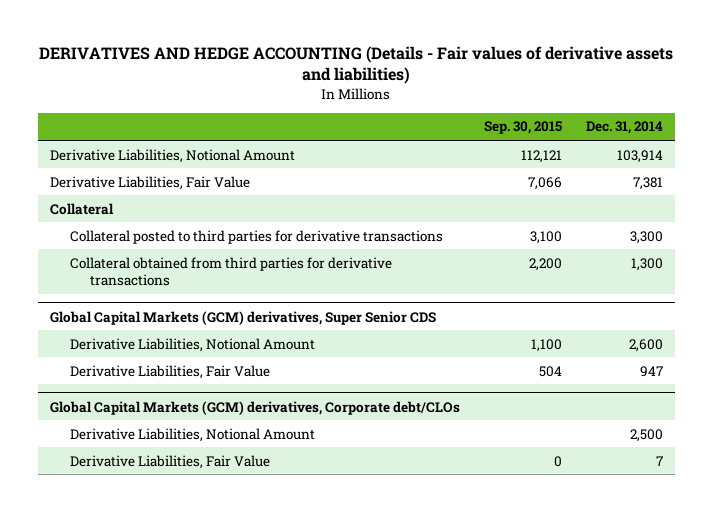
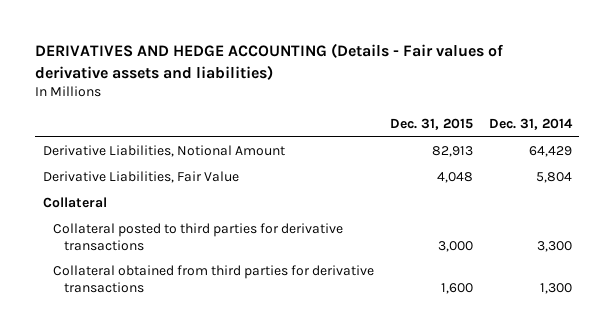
- | Sep. 30, 2015 | Dec. 31, 2014
+ | Dec. 31, 2015 | Dec. 31, 2014
- Derivative Liabilities, Notional Amount | 112,121 | 103,914
- Derivative Liabilities, Fair Value | 7,066 | 7,381
+ Derivative Liabilities, Notional Amount | 82,913 | 64,429
+ Derivative Liabilities, Fair Value | 4,048 | 5,804
- Global Capital Markets (GCM) derivatives, Super Senior CDS
- Derivative Liabilities, Notional Amount | 1,100 | 2,600
- Derivative Liabilities, Fair Value | 504 | 947
- Global Capital Markets (GCM) derivatives, Corporate debt/CLOs
- Derivative Liabilities, Notional Amount | | 2,500
- Derivative Liabilities, Fair Value | 0 | 7

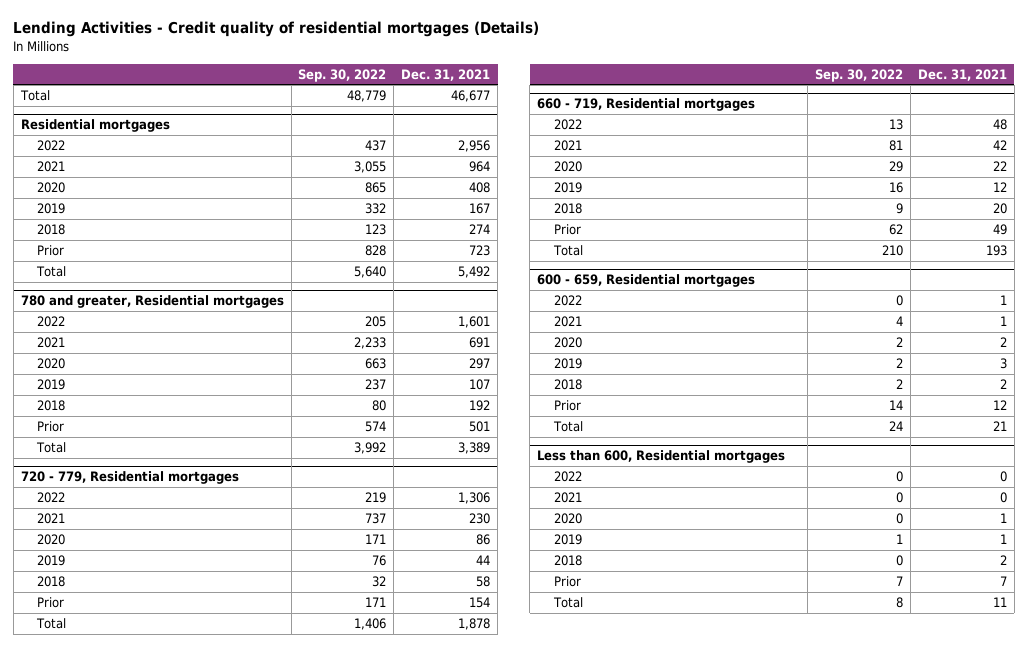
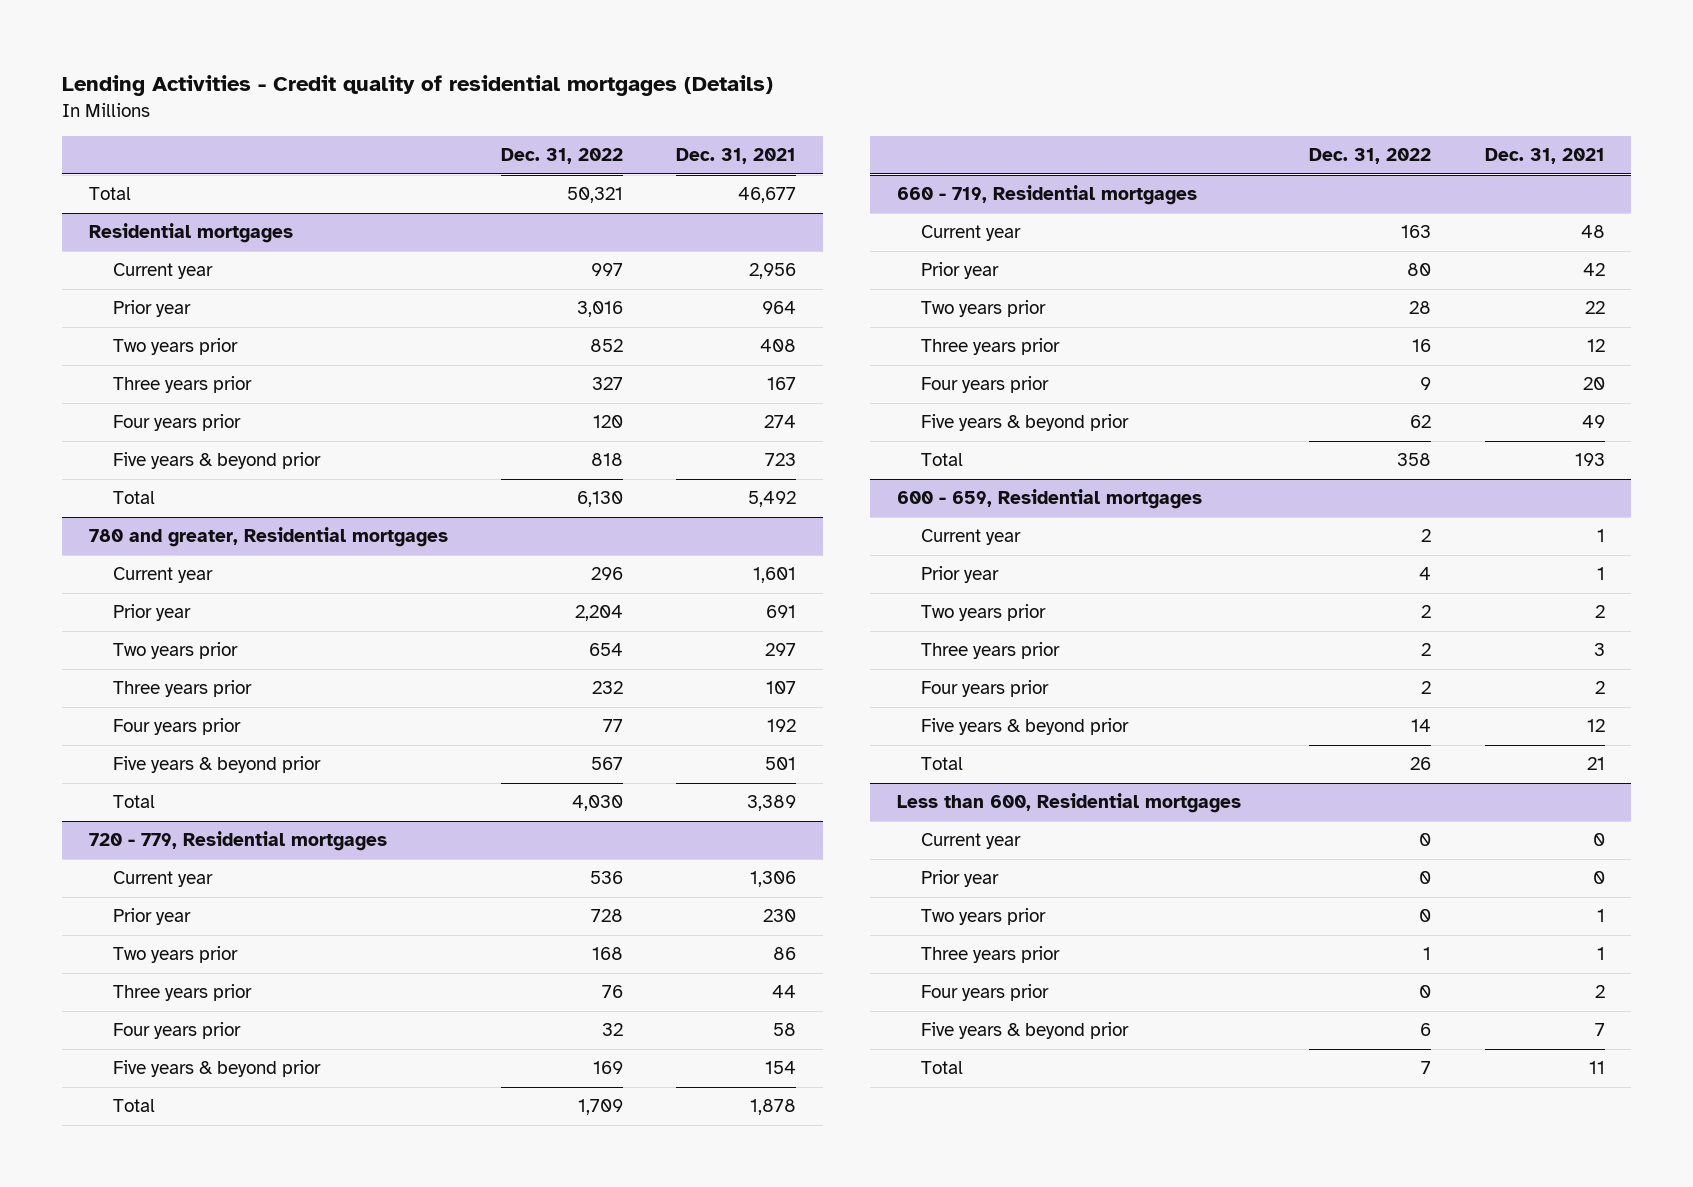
- | Sep. 30, 2022 | Dec. 31, 2021
+ | Dec. 31, 2022 | Dec. 31, 2021
@ Residential mortgages
- 2022 | 437 | 2,956
- 2021 | 3,055 | 964
- 2020 | 865 | 408
- 2019 | 332 | 167
- 2018 | 123 | 274
- Prior | 828 | 723
+ Current year | 997 | 2,956
+ Prior year | 3,016 | 964
+ Two years prior | 852 | 408
+ Three years prior | 327 | 167
+ Four years prior | 120 | 274
+ Five years & beyond prior | 818 | 723
@ 780 and greater, Residential mortgages
- 2022 | 205 | 1,601
- 2021 | 2,233 | 691
- 2020 | 663 | 297
- 2019 | 237 | 107
- 2018 | 80 | 192
- Prior | 574 | 501
+ Current year | 296 | 1,601
+ Prior year | 2,204 | 691
+ Two years prior | 654 | 297
+ Three years prior | 232 | 107
+ Four years prior | 77 | 192
+ Five years & beyond prior | 567 | 501
@ 720 - 779, Residential mortgages
- 2022 | 219 | 1,306
- 2021 | 737 | 230
- 2020 | 171 | 86
- 2019 | 76 | 44
- 2018 | 32 | 58
- Prior | 171 | 154
+ Current year | 536 | 1,306
+ Prior year | 728 | 230
+ Two years prior | 168 | 86
+ Three years prior | 76 | 44
+ Four years prior | 32 | 58
+ Five years & beyond prior | 169 | 154
@ 660 - 719, Residential mortgages
- 2022 | 13 | 48
- 2021 | 81 | 42
- 2020 | 29 | 22
- 2019 | 16 | 12
- 2018 | 9 | 20
- Prior | 62 | 49
+ Current year | 163 | 48
+ Prior year | 80 | 42
+ Two years prior | 28 | 22
+ Three years prior | 16 | 12
+ Four years prior | 9 | 20
+ Five years & beyond prior | 62 | 49
@ 600 - 659, Residential mortgages
- 2022 | 0 | 1
- 2021 | 4 | 1
- 2020 | 2 | 2
- 2019 | 2 | 3
- 2018 | 2 | 2
- Prior | 14 | 12
+ Current year | 2 | 1
+ Prior year | 4 | 1
+ Two years prior | 2 | 2
+ Three years prior | 2 | 3
+ Four years prior | 2 | 2
+ Five years & beyond prior | 14 | 12
@ Less than 600, Residential mortgages
- 2022 | 0 | 0
- 2021 | 0 | 0
- 2020 | 0 | 1
- 2019 | 1 | 1
- 2018 | 0 | 2
- Prior | 7 | 7
+ Current year | 0 | 0
+ Prior year | 0 | 0
+ Two years prior | 0 | 1
+ Three years prior | 1 | 1
+ Four years prior | 0 | 2
+ Five years & beyond prior | 6 | 7

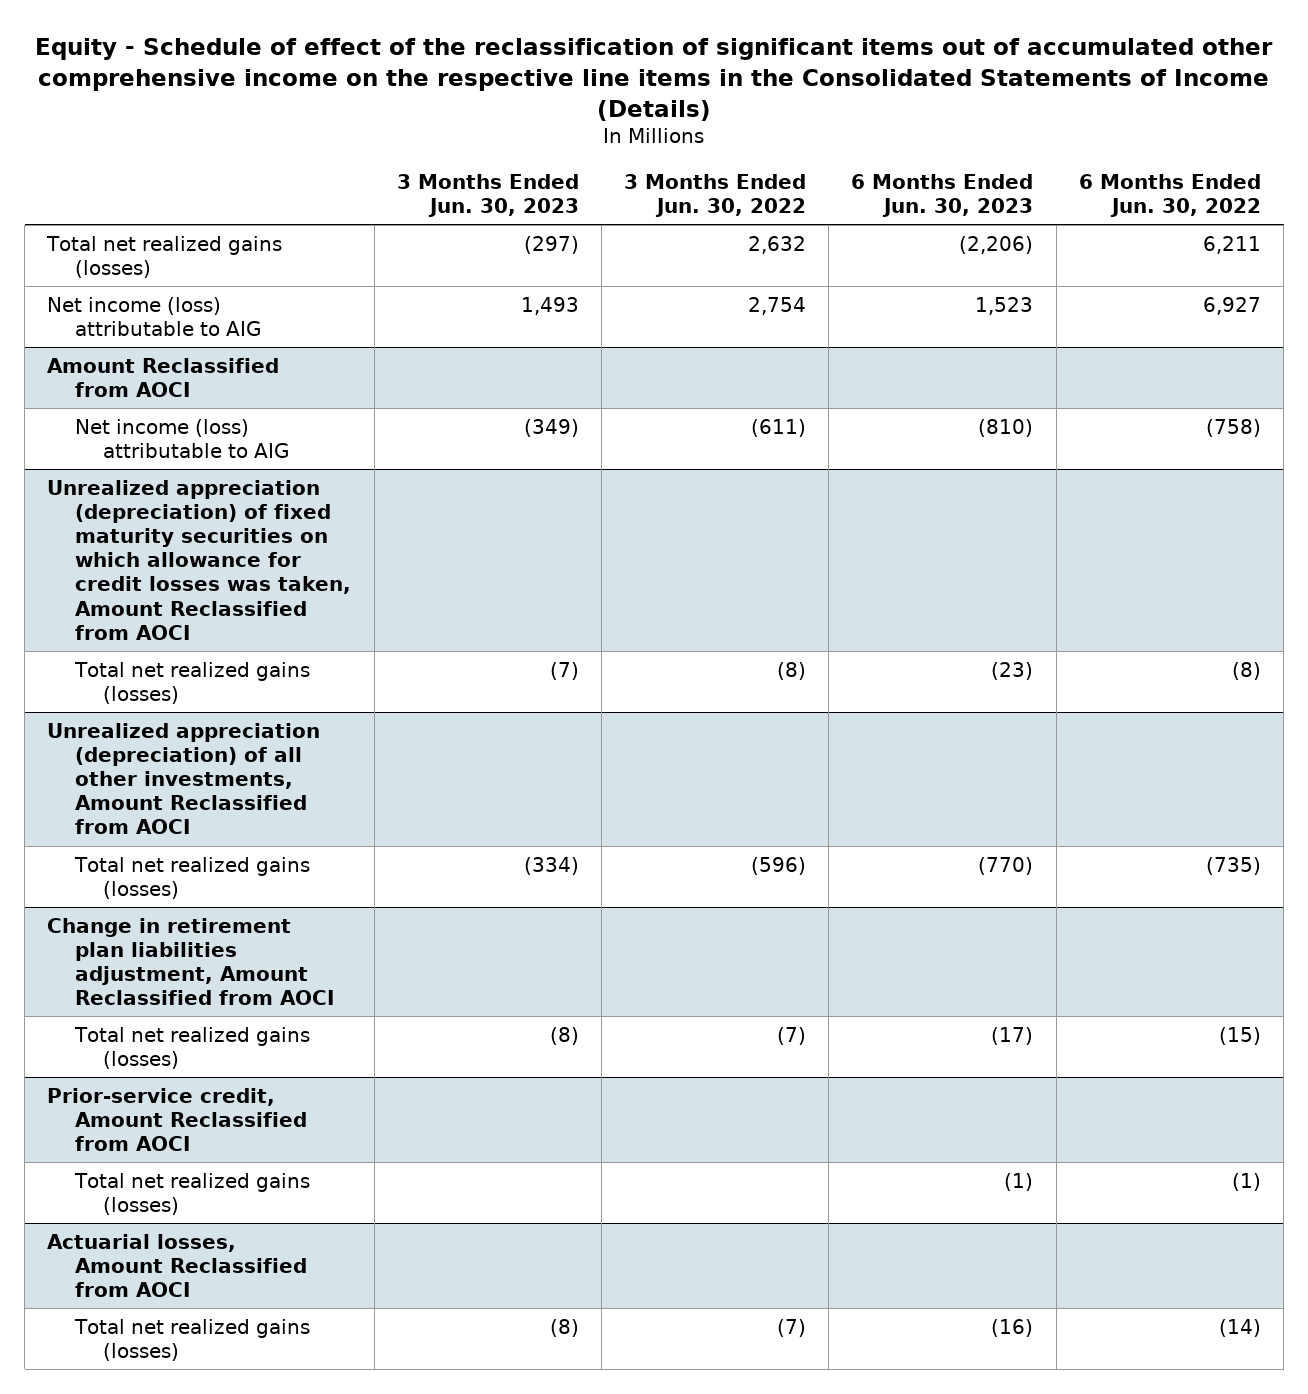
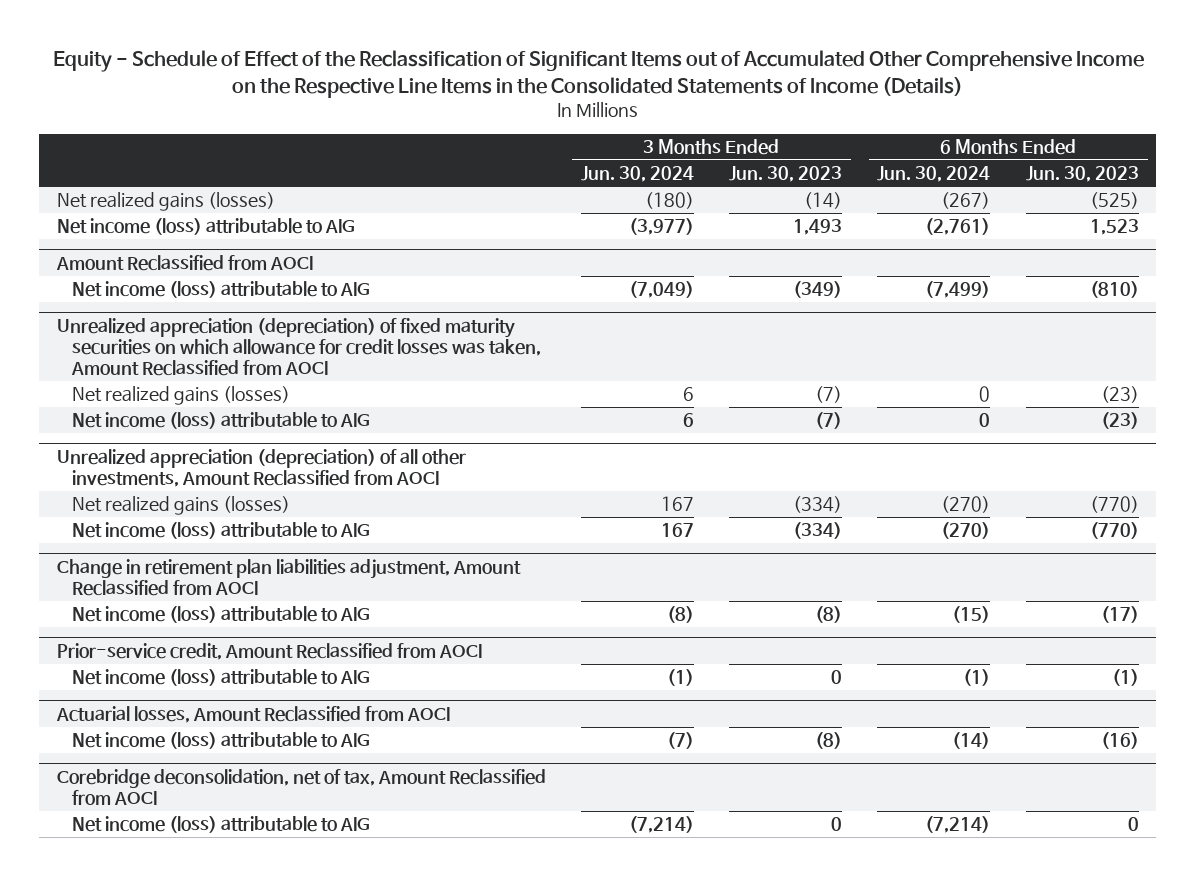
- Equity - Schedule of effect of the reclassification of significant items out of accumulated other comprehensive income on the respective line items in the Consolidated Statements of Income (Details)
+ Equity - Schedule of Effect of the Reclassification of Significant Items out of Accumulated Other Comprehensive Income on the Respective Line Items in the Consolidated Statements of Income (Details)
- | 3 Months Ended Jun. 30, 2023 | 3 Months Ended Jun. 30, 2022 | 6 Months Ended Jun. 30, 2023 | 6 Months Ended Jun. 30, 2022
+ | 3 Months Ended Jun. 30, 2024 | 3 Months Ended Jun. 30, 2023 | 6 Months Ended Jun. 30, 2024 | 6 Months Ended Jun. 30, 2023
- Total net realized gains (losses) | (297) | 2,632 | (2,206) | 6,211
+ Net realized gains (losses) | (180) | (14) | (267) | (525)
@ Unrealized appreciation (depreciation) of fixed maturity securities on which allowance for credit losses was taken, Amount Reclassified from AOCI
- Total net realized gains (losses) | (7) | (8) | (23) | (8)
+ Net realized gains (losses) | 6 | (7) | 0 | (23)
+ Net income (loss) attributable to AIG | 6 | (7) | 0 | (23)
@ Unrealized appreciation (depreciation) of all other investments, Amount Reclassified from AOCI
- Total net realized gains (losses) | (334) | (596) | (770) | (735)
+ Net realized gains (losses) | 167 | (334) | (270) | (770)
+ Net income (loss) attributable to AIG | 167 | (334) | (270) | (770)
@ Change in retirement plan liabilities adjustment, Amount Reclassified from AOCI
- Total net realized gains (losses) | (8) | (7) | (17) | (15)
+ Net income (loss) attributable to AIG | (8) | (8) | (15) | (17)
@ Prior-service credit, Amount Reclassified from AOCI
- Total net realized gains (losses) | | | (1) | (1)
+ Net income (loss) attributable to AIG | (1) | 0 | (1) | (1)
@ Actuarial losses, Amount Reclassified from AOCI
- Total net realized gains (losses) | (8) | (7) | (16) | (14)
+ Net income (loss) attributable to AIG | (7) | (8) | (14) | (16)
+ Corebridge deconsolidation, net of tax, Amount Reclassified from AOCI
+ Net income (loss) attributable to AIG | (7,214) | 0 | (7,214) | 0

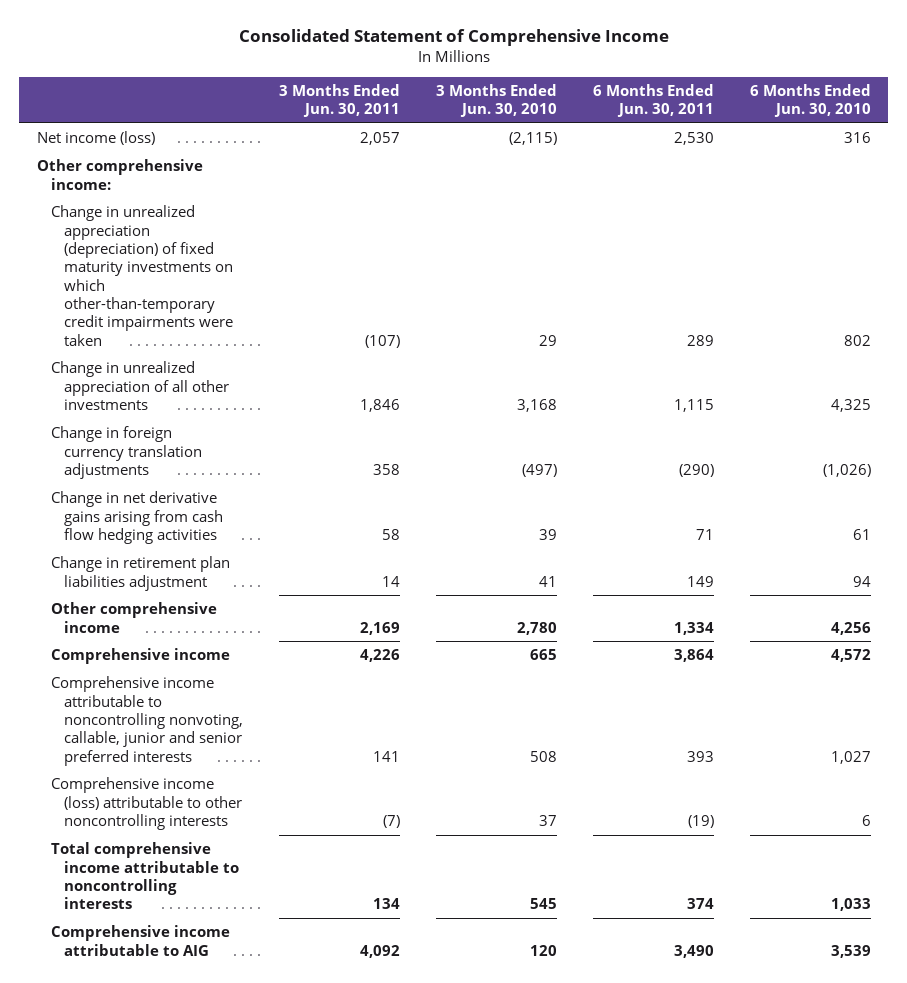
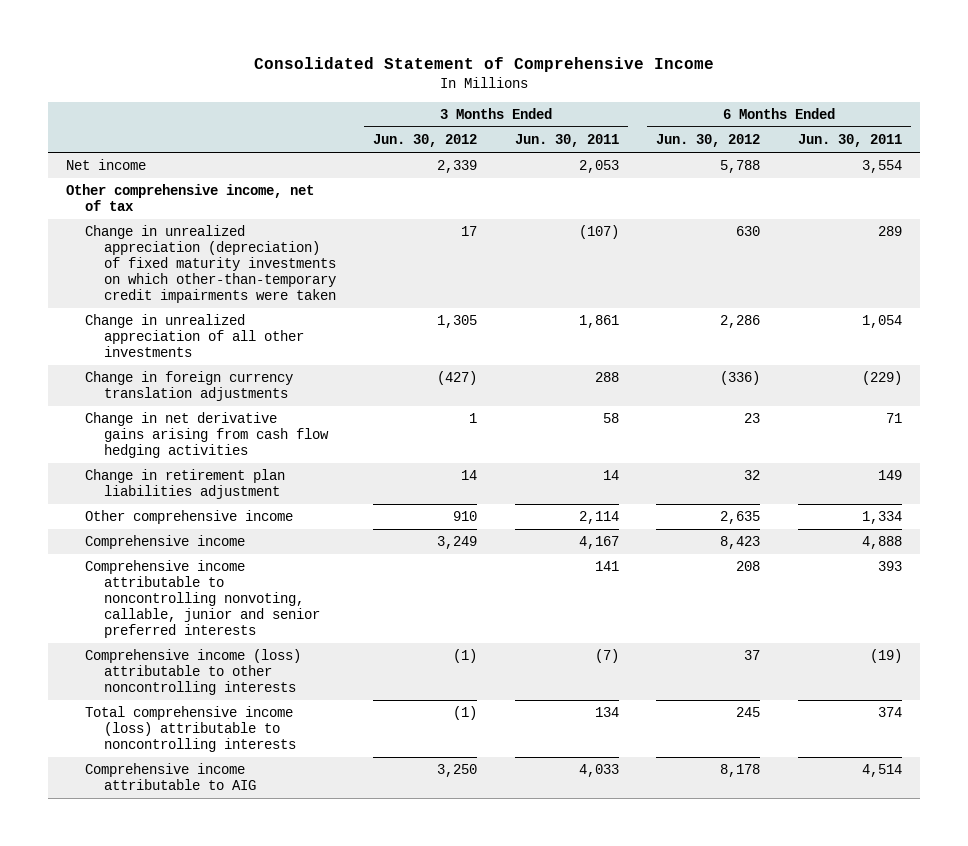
- | 3 Months Ended Jun. 30, 2011 | 3 Months Ended Jun. 30, 2010 | 6 Months Ended Jun. 30, 2011 | 6 Months Ended Jun. 30, 2010
+ | 3 Months Ended Jun. 30, 2012 | 3 Months Ended Jun. 30, 2011 | 6 Months Ended Jun. 30, 2012 | 6 Months Ended Jun. 30, 2011
- Net income (loss) | 2,057 | (2,115) | 2,530 | 316
- Other comprehensive income:
+ Net income | 2,339 | 2,053 | 5,788 | 3,554
+ Other comprehensive income, net of tax
- Change in unrealized appreciation of all other investments | 1,846 | 3,168 | 1,115 | 4,325
- Change in foreign currency translation adjustments | 358 | (497) | (290) | (1,026)
+ Change in unrealized appreciation of all other investments | 1,305 | 1,861 | 2,286 | 1,054
+ Change in foreign currency translation adjustments | (427) | 288 | (336) | (229)
- Other comprehensive income | 2,169 | 2,780 | 1,334 | 4,256
- Comprehensive income | 4,226 | 665 | 3,864 | 4,572
+ Other comprehensive income | 910 | 2,114 | 2,635 | 1,334
+ Comprehensive income | 3,249 | 4,167 | 8,423 | 4,888
- Total comprehensive income attributable to noncontrolling interests | 134 | 545 | 374 | 1,033
- Comprehensive income attributable to AIG | 4,092 | 120 | 3,490 | 3,539
+ Total comprehensive income (loss) attributable to noncontrolling interests | (1) | 134 | 245 | 374
+ Comprehensive income attributable to AIG | 3,250 | 4,033 | 8,178 | 4,514

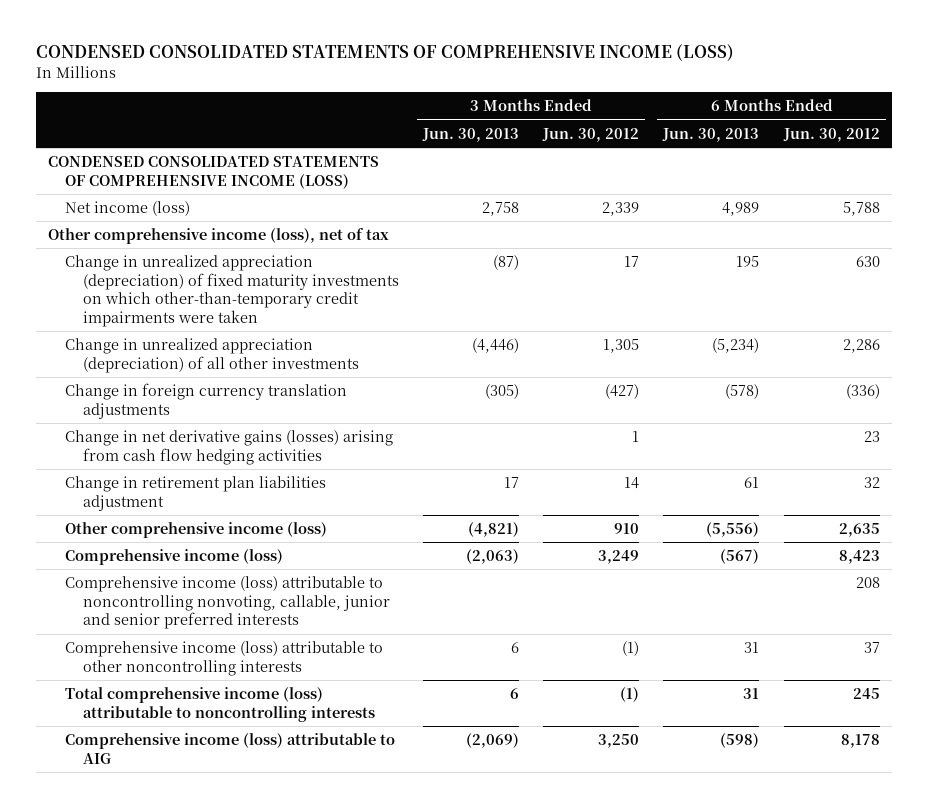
- Consolidated Statement of Comprehensive Income
+ CONDENSED CONSOLIDATED STATEMENTS OF COMPREHENSIVE INCOME (LOSS)
- | 3 Months Ended Jun. 30, 2012 | 3 Months Ended Jun. 30, 2011 | 6 Months Ended Jun. 30, 2012 | 6 Months Ended Jun. 30, 2011
+ | 3 Months Ended Jun. 30, 2013 | 3 Months Ended Jun. 30, 2012 | 6 Months Ended Jun. 30, 2013 | 6 Months Ended Jun. 30, 2012
- Net income | 2,339 | 2,053 | 5,788 | 3,554
- Other comprehensive income, net of tax
+ CONDENSED CONSOLIDATED STATEMENTS OF COMPREHENSIVE INCOME (LOSS)
+ Net income (loss) | 2,758 | 2,339 | 4,989 | 5,788
+ Other comprehensive income (loss), net of tax
- Change in unrealized appreciation of all other investments | 1,305 | 1,861 | 2,286 | 1,054
+ Change in unrealized appreciation (depreciation) of all other investments | (4,446) | 1,305 | (5,234) | 2,286
- Change in net derivative gains arising from cash flow hedging activities | 1 | 58 | 23 | 71
+ Change in net derivative gains (losses) arising from cash flow hedging activities | | 1 | | 23
- Other comprehensive income | 910 | 2,114 | 2,635 | 1,334
- Comprehensive income | 3,249 | 4,167 | 8,423 | 4,888
- Comprehensive income attributable to noncontrolling nonvoting, callable, junior and senior preferred interests | | 141 | 208 | 393
+ Other comprehensive income (loss) | (4,821) | 910 | (5,556) | 2,635
+ Comprehensive income (loss) | (2,063) | 3,249 | (567) | 8,423
+ Comprehensive income (loss) attributable to noncontrolling nonvoting, callable, junior and senior preferred interests | | | | 208
- Comprehensive income attributable to AIG | 3,250 | 4,033 | 8,178 | 4,514
+ Comprehensive income (loss) attributable to AIG | (2,069) | 3,250 | (598) | 8,178

